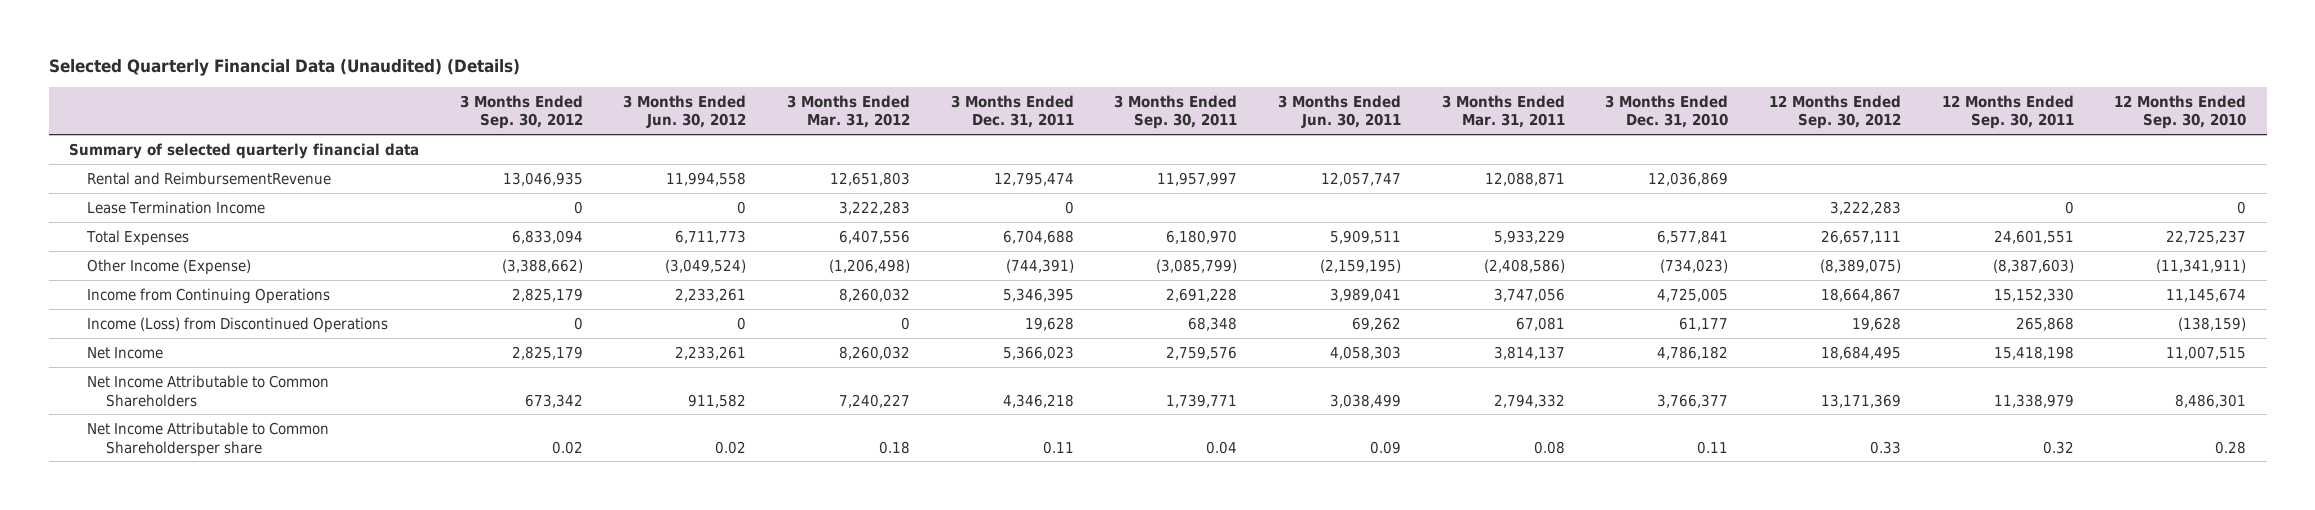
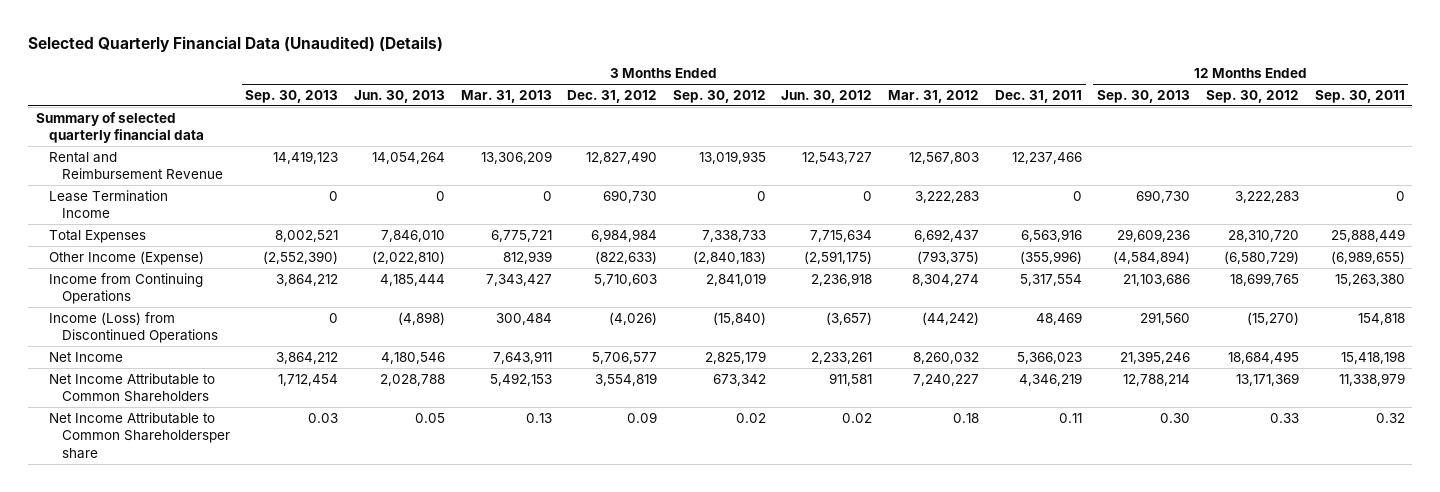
- | 3 Months Ended Sep. 30, 2012 | 3 Months Ended Jun. 30, 2012 | 3 Months Ended Mar. 31, 2012 | 3 Months Ended Dec. 31, 2011 | 3 Months Ended Sep. 30, 2011 | 3 Months Ended Jun. 30, 2011 | 3 Months Ended Mar. 31, 2011 | 3 Months Ended Dec. 31, 2010 | 12 Months Ended Sep. 30, 2012 | 12 Months Ended Sep. 30, 2011 | 12 Months Ended Sep. 30, 2010
+ | 3 Months Ended Sep. 30, 2013 | 3 Months Ended Jun. 30, 2013 | 3 Months Ended Mar. 31, 2013 | 3 Months Ended Dec. 31, 2012 | 3 Months Ended Sep. 30, 2012 | 3 Months Ended Jun. 30, 2012 | 3 Months Ended Mar. 31, 2012 | 3 Months Ended Dec. 31, 2011 | 12 Months Ended Sep. 30, 2013 | 12 Months Ended Sep. 30, 2012 | 12 Months Ended Sep. 30, 2011
- Rental and ReimbursementRevenue | 13,046,935 | 11,994,558 | 12,651,803 | 12,795,474 | 11,957,997 | 12,057,747 | 12,088,871 | 12,036,869 | | |
+ Rental and Reimbursement Revenue | 14,419,123 | 14,054,264 | 13,306,209 | 12,827,490 | 13,019,935 | 12,543,727 | 12,567,803 | 12,237,466 | | |
- Total Expenses | 6,833,094 | 6,711,773 | 6,407,556 | 6,704,688 | 6,180,970 | 5,909,511 | 5,933,229 | 6,577,841 | 26,657,111 | 24,601,551 | 22,725,237
- Other Income (Expense) | (3,388,662) | (3,049,524) | (1,206,498) | (744,391) | (3,085,799) | (2,159,195) | (2,408,586) | (734,023) | (8,389,075) | (8,387,603) | (11,341,911)
- Income from Continuing Operations | 2,825,179 | 2,233,261 | 8,260,032 | 5,346,395 | 2,691,228 | 3,989,041 | 3,747,056 | 4,725,005 | 18,664,867 | 15,152,330 | 11,145,674
- Income (Loss) from Discontinued Operations | 0 | 0 | 0 | 19,628 | 68,348 | 69,262 | 67,081 | 61,177 | 19,628 | 265,868 | (138,159)
+ Total Expenses | 8,002,521 | 7,846,010 | 6,775,721 | 6,984,984 | 7,338,733 | 7,715,634 | 6,692,437 | 6,563,916 | 29,609,236 | 28,310,720 | 25,888,449
+ Other Income (Expense) | (2,552,390) | (2,022,810) | 812,939 | (822,633) | (2,840,183) | (2,591,175) | (793,375) | (355,996) | (4,584,894) | (6,580,729) | (6,989,655)
+ Income from Continuing Operations | 3,864,212 | 4,185,444 | 7,343,427 | 5,710,603 | 2,841,019 | 2,236,918 | 8,304,274 | 5,317,554 | 21,103,686 | 18,699,765 | 15,263,380
+ Income (Loss) from Discontinued Operations | 0 | (4,898) | 300,484 | (4,026) | (15,840) | (3,657) | (44,242) | 48,469 | 291,560 | (15,270) | 154,818
- Net Income Attributable to Common Shareholders | 673,342 | 911,582 | 7,240,227 | 4,346,218 | 1,739,771 | 3,038,499 | 2,794,332 | 3,766,377 | 13,171,369 | 11,338,979 | 8,486,301
+ Net Income Attributable to Common Shareholders | 1,712,454 | 2,028,788 | 5,492,153 | 3,554,819 | 673,342 | 911,581 | 7,240,227 | 4,346,219 | 12,788,214 | 13,171,369 | 11,338,979

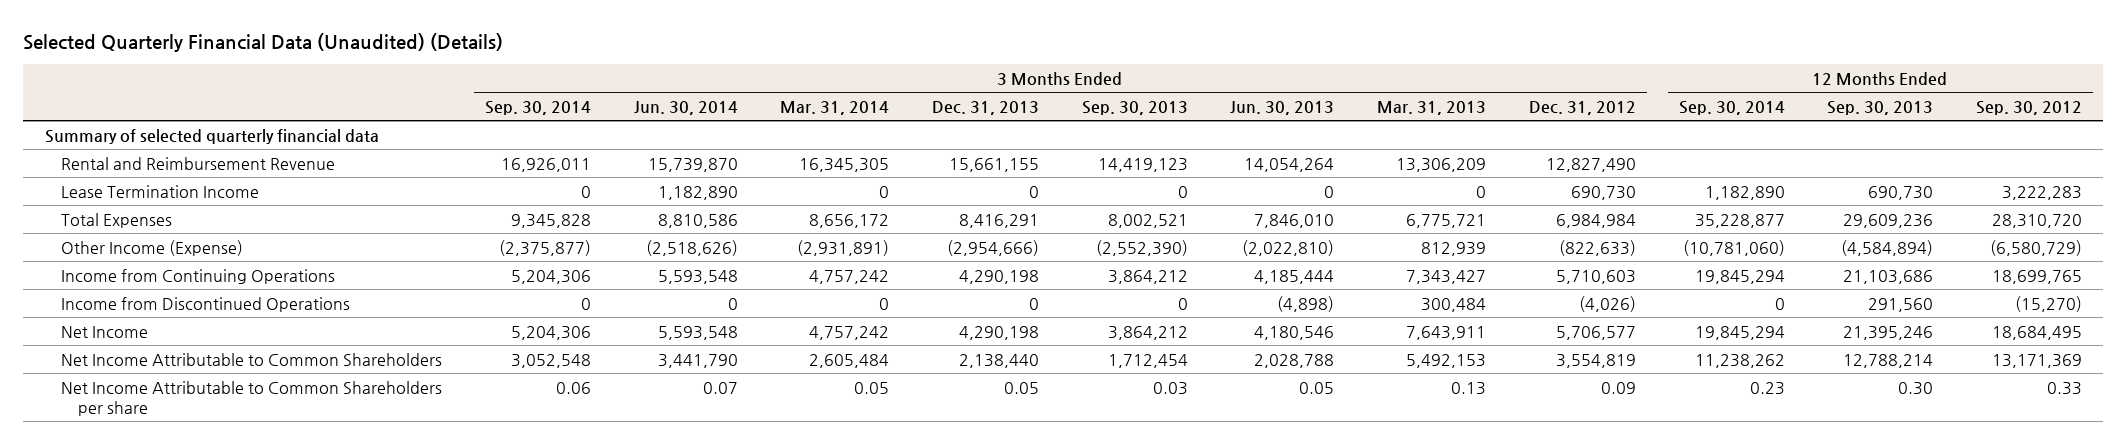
- | 3 Months Ended Sep. 30, 2013 | 3 Months Ended Jun. 30, 2013 | 3 Months Ended Mar. 31, 2013 | 3 Months Ended Dec. 31, 2012 | 3 Months Ended Sep. 30, 2012 | 3 Months Ended Jun. 30, 2012 | 3 Months Ended Mar. 31, 2012 | 3 Months Ended Dec. 31, 2011 | 12 Months Ended Sep. 30, 2013 | 12 Months Ended Sep. 30, 2012 | 12 Months Ended Sep. 30, 2011
+ | 3 Months Ended Sep. 30, 2014 | 3 Months Ended Jun. 30, 2014 | 3 Months Ended Mar. 31, 2014 | 3 Months Ended Dec. 31, 2013 | 3 Months Ended Sep. 30, 2013 | 3 Months Ended Jun. 30, 2013 | 3 Months Ended Mar. 31, 2013 | 3 Months Ended Dec. 31, 2012 | 12 Months Ended Sep. 30, 2014 | 12 Months Ended Sep. 30, 2013 | 12 Months Ended Sep. 30, 2012
- Income (Loss) from Discontinued Operations | 0 | (4,898) | 300,484 | (4,026) | (15,840) | (3,657) | (44,242) | 48,469 | 291,560 | (15,270) | 154,818
+ Income from Discontinued Operations | 0 | 0 | 0 | 0 | 0 | (4,898) | 300,484 | (4,026) | 0 | 291,560 | (15,270)
- Net Income Attributable to Common Shareholdersper share | 0.03 | 0.05 | 0.13 | 0.09 | 0.02 | 0.02 | 0.18 | 0.11 | 0.30 | 0.33 | 0.32
+ Net Income Attributable to Common Shareholders per share | 0.06 | 0.07 | 0.05 | 0.05 | 0.03 | 0.05 | 0.13 | 0.09 | 0.23 | 0.30 | 0.33

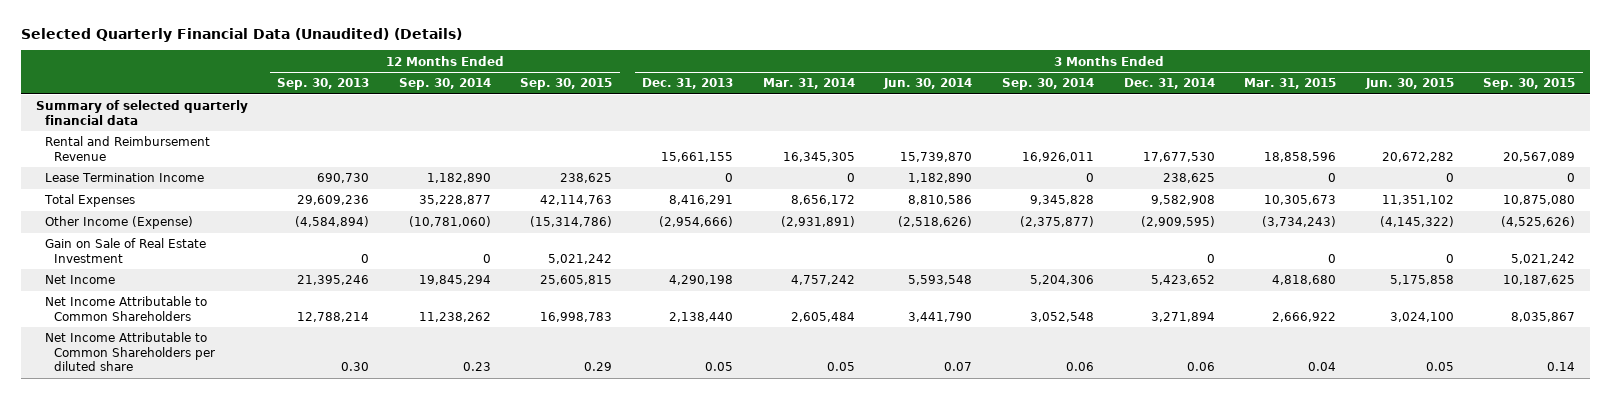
- | 3 Months Ended Sep. 30, 2014 | 3 Months Ended Jun. 30, 2014 | 3 Months Ended Mar. 31, 2014 | 3 Months Ended Dec. 31, 2013 | 3 Months Ended Sep. 30, 2013 | 3 Months Ended Jun. 30, 2013 | 3 Months Ended Mar. 31, 2013 | 3 Months Ended Dec. 31, 2012 | 12 Months Ended Sep. 30, 2014 | 12 Months Ended Sep. 30, 2013 | 12 Months Ended Sep. 30, 2012
+ | 12 Months Ended Sep. 30, 2013 | 12 Months Ended Sep. 30, 2014 | 12 Months Ended Sep. 30, 2015 | 3 Months Ended Dec. 31, 2013 | 3 Months Ended Mar. 31, 2014 | 3 Months Ended Jun. 30, 2014 | 3 Months Ended Sep. 30, 2014 | 3 Months Ended Dec. 31, 2014 | 3 Months Ended Mar. 31, 2015 | 3 Months Ended Jun. 30, 2015 | 3 Months Ended Sep. 30, 2015
- Income from Continuing Operations | 5,204,306 | 5,593,548 | 4,757,242 | 4,290,198 | 3,864,212 | 4,185,444 | 7,343,427 | 5,710,603 | 19,845,294 | 21,103,686 | 18,699,765
- Income from Discontinued Operations | 0 | 0 | 0 | 0 | 0 | (4,898) | 300,484 | (4,026) | 0 | 291,560 | (15,270)
+ Gain on Sale of Real Estate Investment | 0 | 0 | 5,021,242 | | | | | 0 | 0 | 0 | 5,021,242
- Net Income Attributable to Common Shareholders per share | 0.06 | 0.07 | 0.05 | 0.05 | 0.03 | 0.05 | 0.13 | 0.09 | 0.23 | 0.30 | 0.33
+ Net Income Attributable to Common Shareholders per diluted share | 0.30 | 0.23 | 0.29 | 0.05 | 0.05 | 0.07 | 0.06 | 0.06 | 0.04 | 0.05 | 0.14

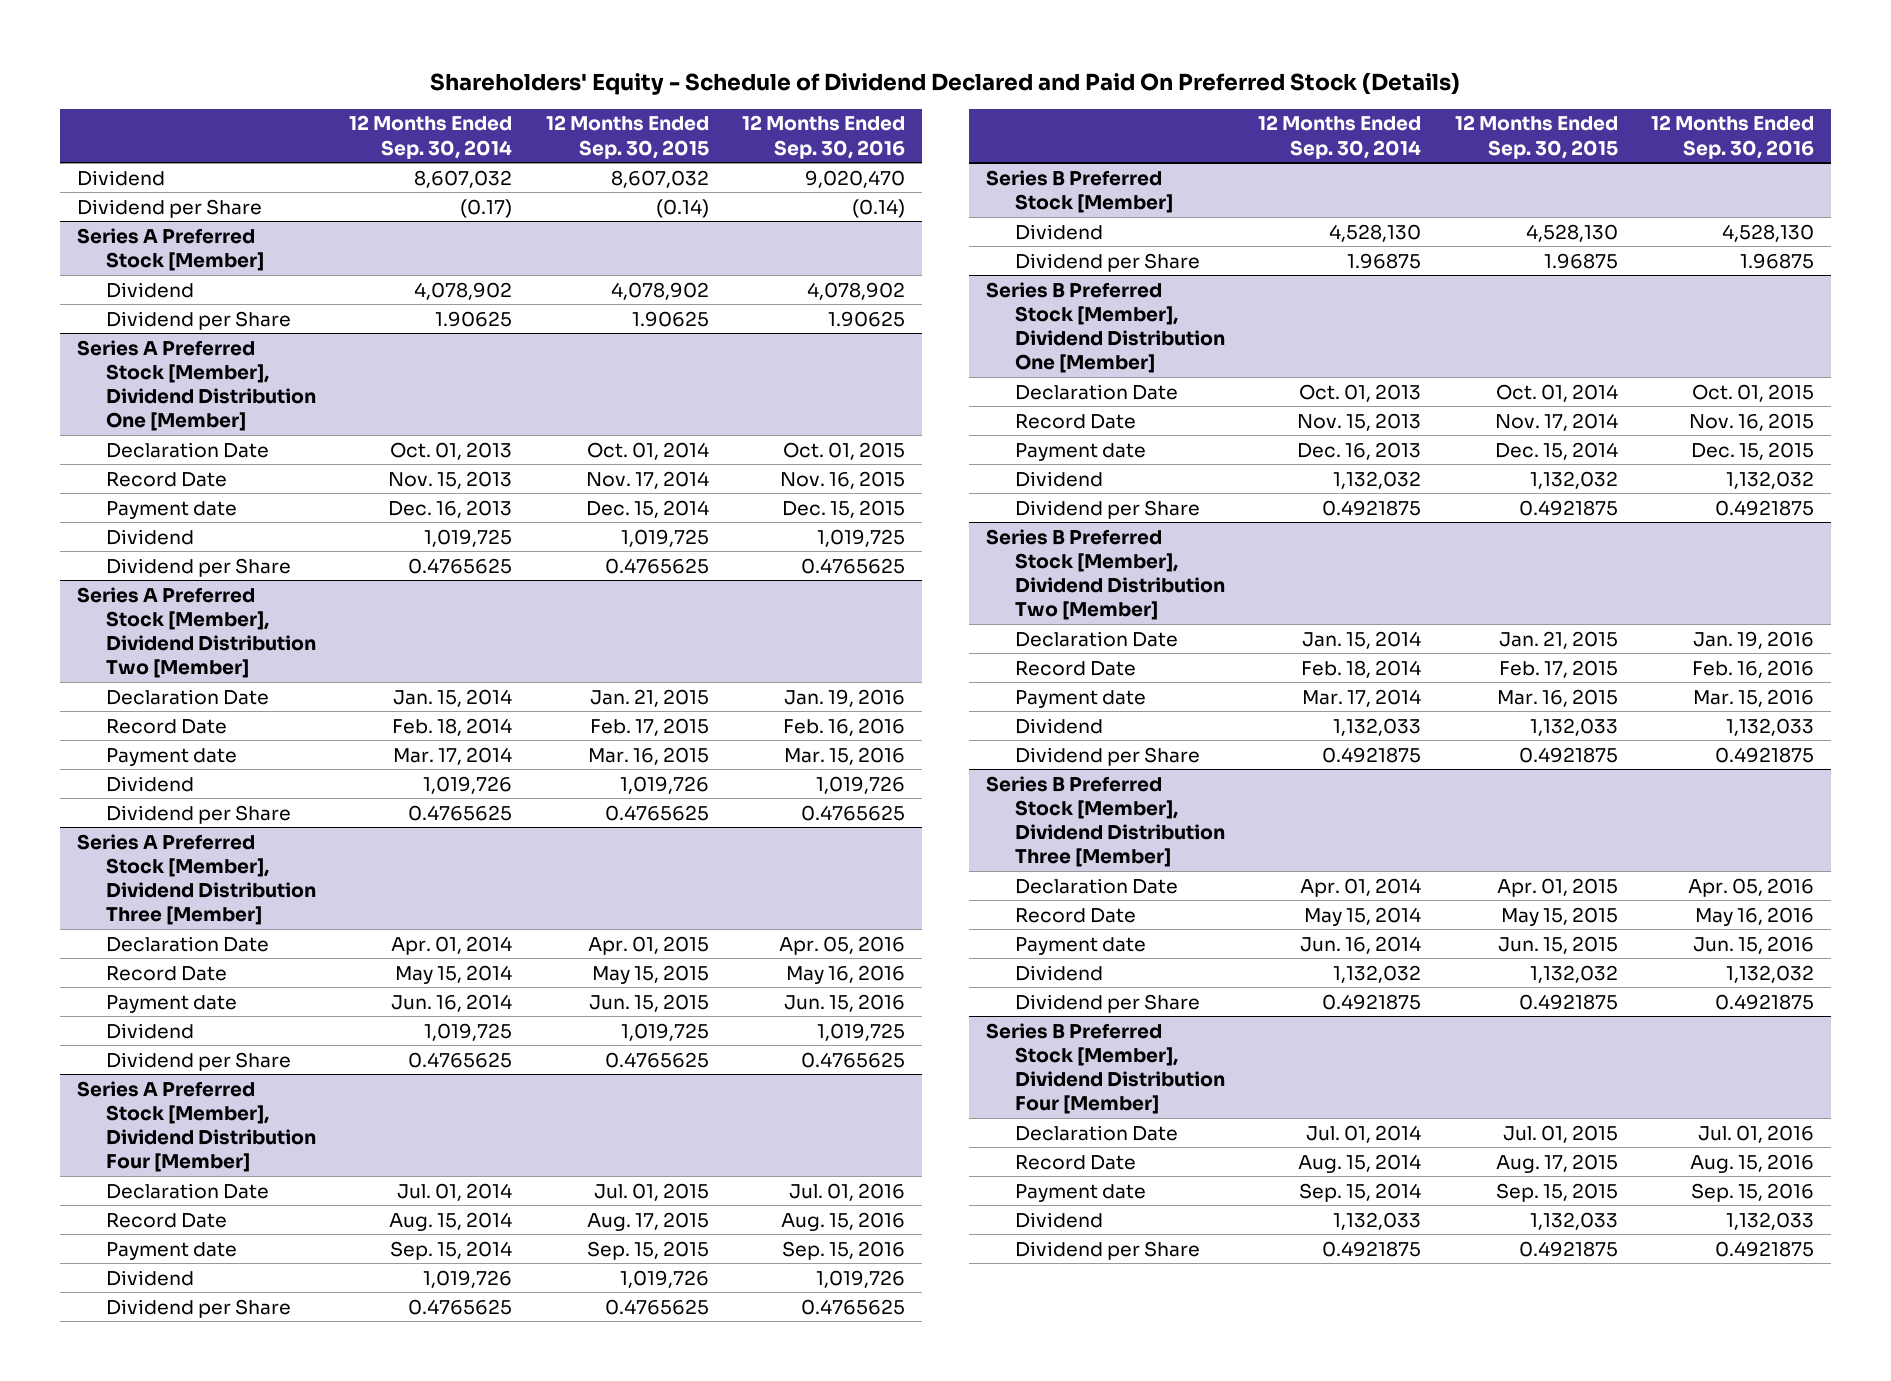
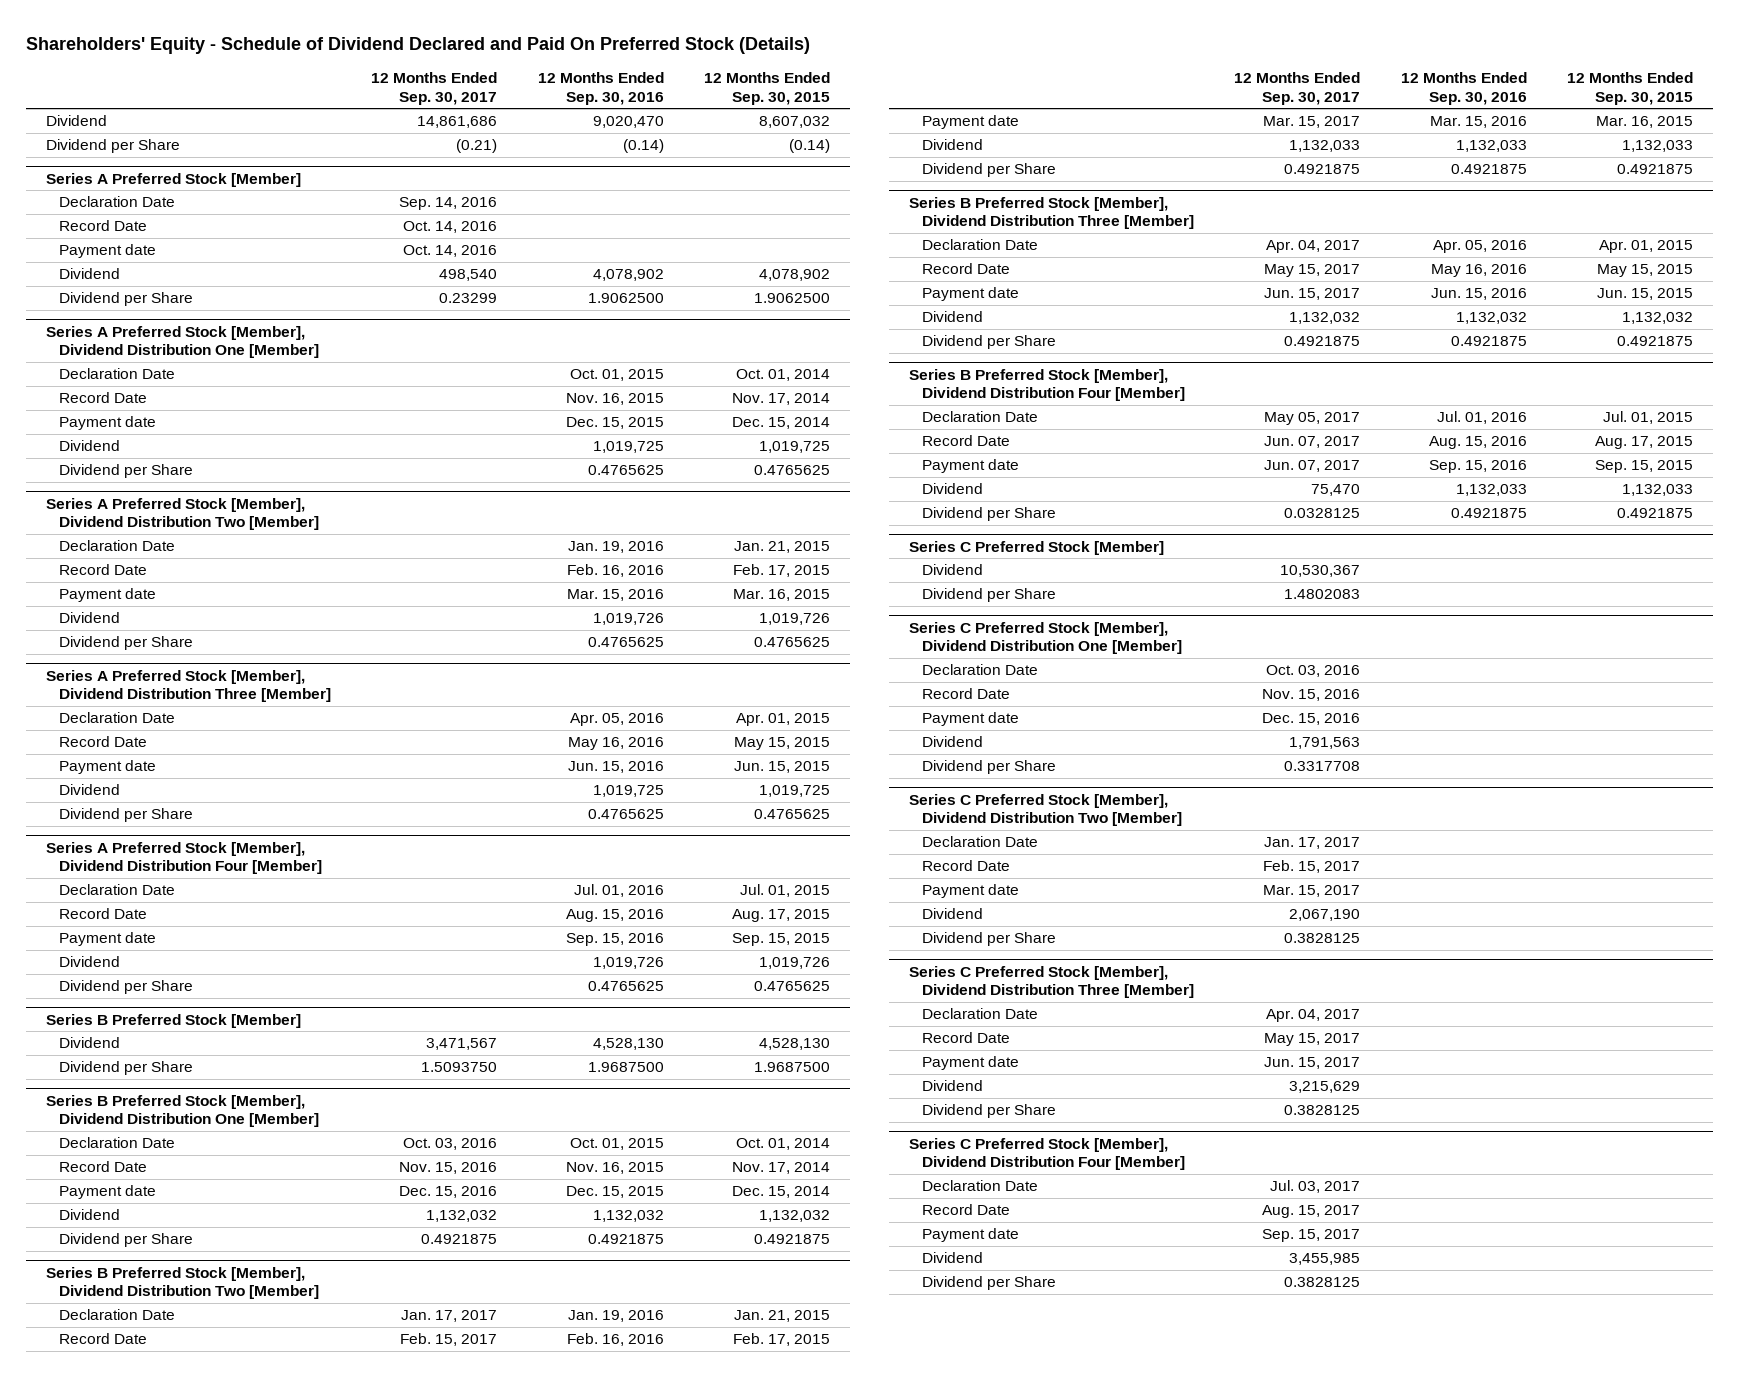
- | 12 Months Ended Sep. 30, 2014 | 12 Months Ended Sep. 30, 2015 | 12 Months Ended Sep. 30, 2016
+ | 12 Months Ended Sep. 30, 2017 | 12 Months Ended Sep. 30, 2016 | 12 Months Ended Sep. 30, 2015
@ Series A Preferred Stock [Member]
+ Declaration Date | Sep. 14, 2016 | |
+ Record Date | Oct. 14, 2016 | |
+ Payment date | Oct. 14, 2016 | |
- Dividend per Share | 1.90625 | 1.90625 | 1.90625
+ Dividend per Share | 0.23299 | 1.9062500 | 1.9062500
@ Series B Preferred Stock [Member]
- Dividend per Share | 1.96875 | 1.96875 | 1.96875
+ Dividend per Share | 1.5093750 | 1.9687500 | 1.9687500
+ Series C Preferred Stock [Member]
+ Dividend | 10,530,367 | |
+ Dividend per Share | 1.4802083 | |
+ Series C Preferred Stock [Member], Dividend Distribution One [Member]
+ Declaration Date | Oct. 03, 2016 | |
+ Record Date | Nov. 15, 2016 | |
+ Payment date | Dec. 15, 2016 | |
+ Dividend | 1,791,563 | |
+ Dividend per Share | 0.3317708 | |
+ Series C Preferred Stock [Member], Dividend Distribution Two [Member]
+ Declaration Date | Jan. 17, 2017 | |
+ Record Date | Feb. 15, 2017 | |
+ Payment date | Mar. 15, 2017 | |
+ Dividend | 2,067,190 | |
+ Dividend per Share | 0.3828125 | |
+ Series C Preferred Stock [Member], Dividend Distribution Three [Member]
+ Declaration Date | Apr. 04, 2017 | |
+ Record Date | May 15, 2017 | |
+ Payment date | Jun. 15, 2017 | |
+ Dividend | 3,215,629 | |
+ Dividend per Share | 0.3828125 | |
+ Series C Preferred Stock [Member], Dividend Distribution Four [Member]
+ Declaration Date | Jul. 03, 2017 | |
+ Record Date | Aug. 15, 2017 | |
+ Payment date | Sep. 15, 2017 | |
+ Dividend | 3,455,985 | |
+ Dividend per Share | 0.3828125 | |

